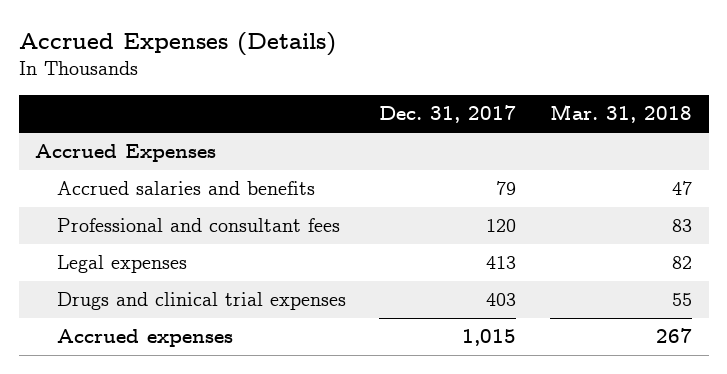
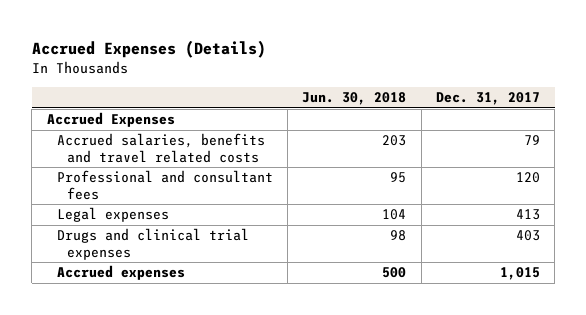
- | Dec. 31, 2017 | Mar. 31, 2018
+ | Jun. 30, 2018 | Dec. 31, 2017
- Accrued salaries and benefits | 79 | 47
+ Accrued salaries, benefits and travel related costs | 203 | 79

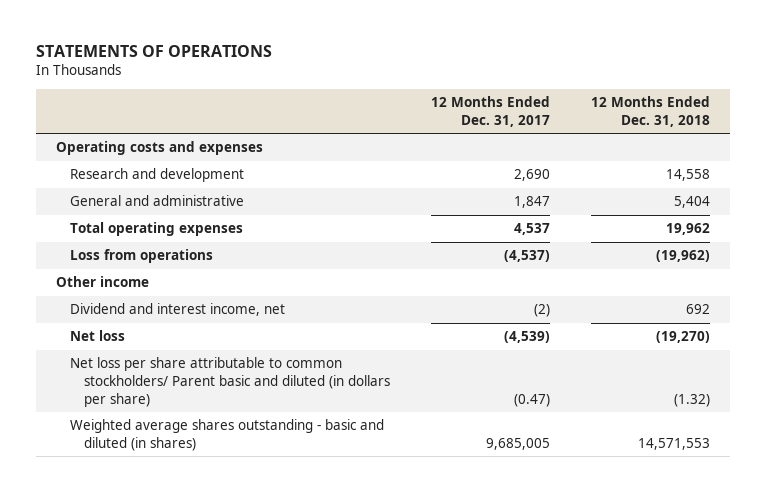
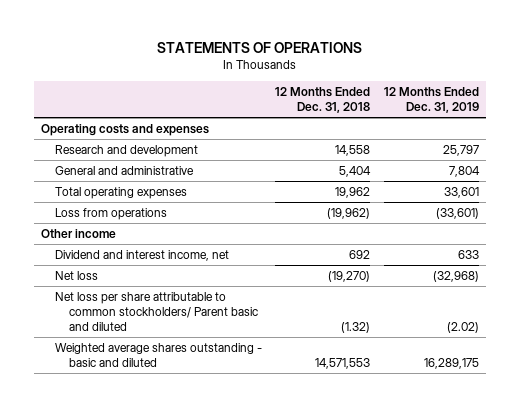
- | 12 Months Ended Dec. 31, 2017 | 12 Months Ended Dec. 31, 2018
+ | 12 Months Ended Dec. 31, 2018 | 12 Months Ended Dec. 31, 2019
- Net loss per share attributable to common stockholders/ Parent basic and diluted (in dollars per share) | (0.47) | (1.32)
- Weighted average shares outstanding - basic and diluted (in shares) | 9,685,005 | 14,571,553
+ Net loss per share attributable to common stockholders/ Parent basic and diluted | (1.32) | (2.02)
+ Weighted average shares outstanding - basic and diluted | 14,571,553 | 16,289,175

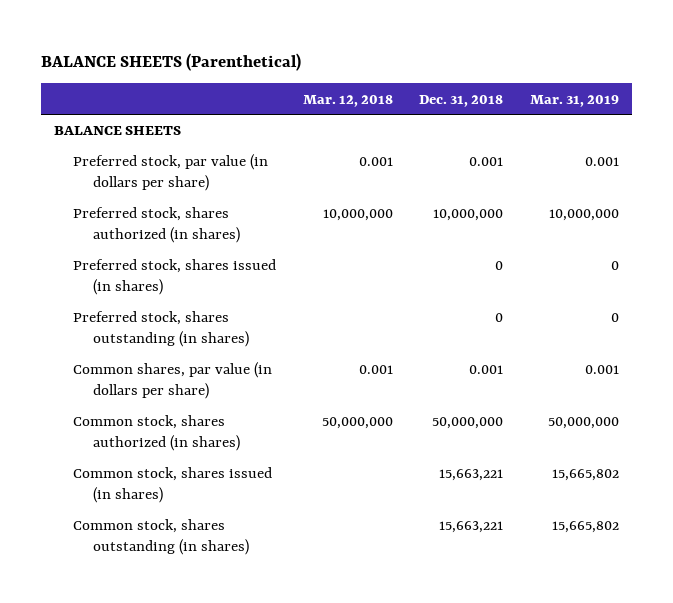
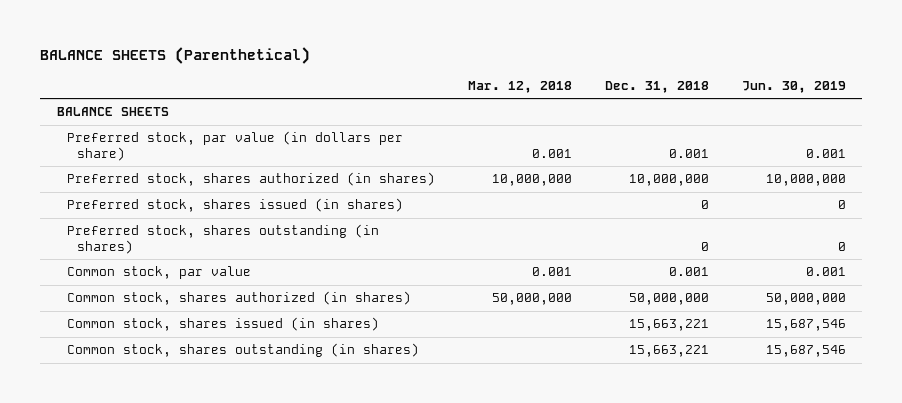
- | Mar. 12, 2018 | Dec. 31, 2018 | Mar. 31, 2019
+ | Mar. 12, 2018 | Dec. 31, 2018 | Jun. 30, 2019
- Common shares, par value (in dollars per share) | 0.001 | 0.001 | 0.001
+ Common stock, par value | 0.001 | 0.001 | 0.001

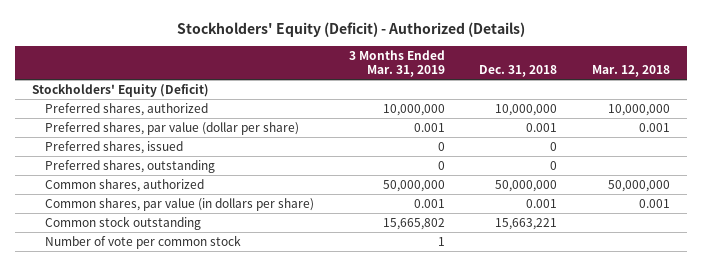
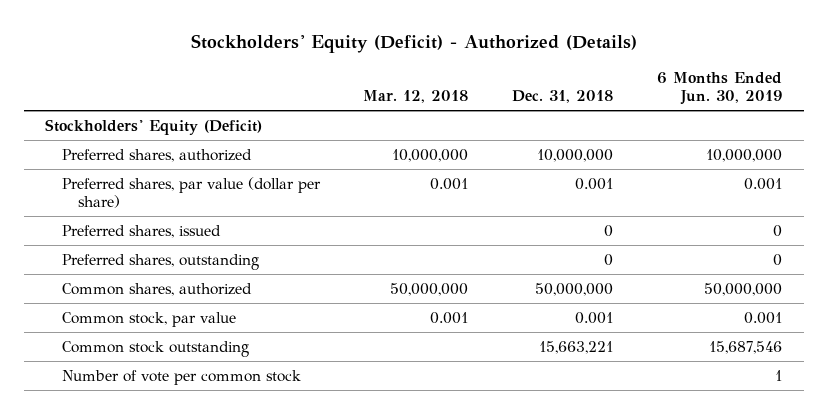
- | 3 Months Ended Mar. 31, 2019 | Dec. 31, 2018 | Mar. 12, 2018
+ | Mar. 12, 2018 | Dec. 31, 2018 | 6 Months Ended Jun. 30, 2019
- Common shares, par value (in dollars per share) | 0.001 | 0.001 | 0.001
+ Common stock, par value | 0.001 | 0.001 | 0.001

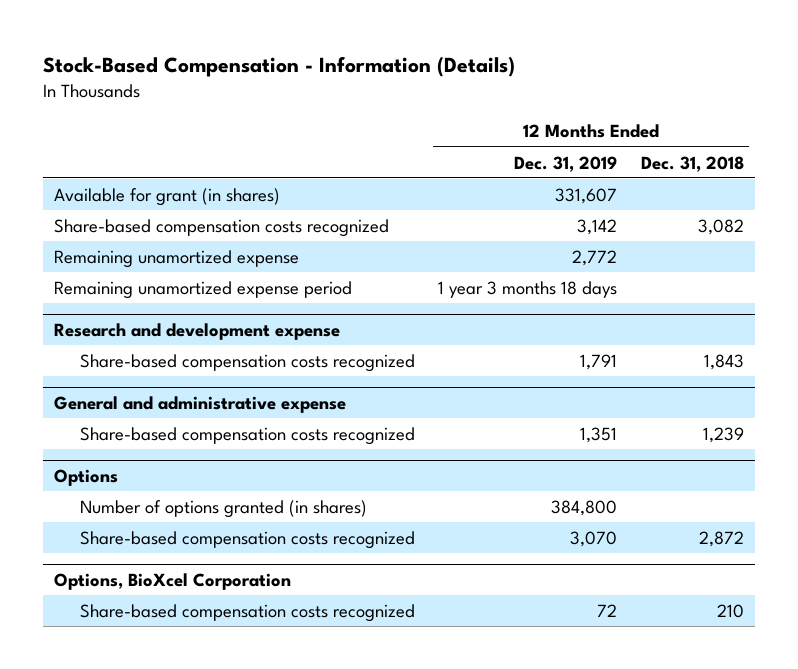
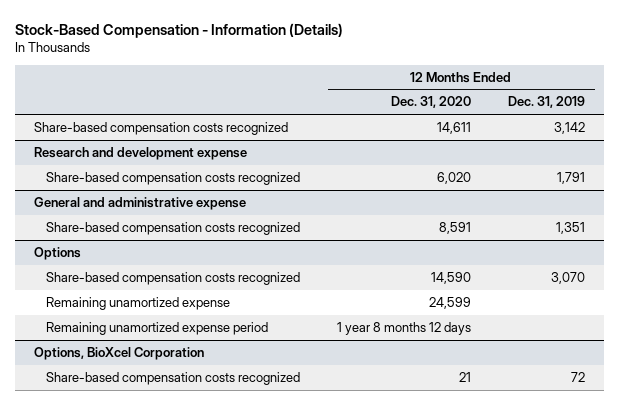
- | 12 Months Ended Dec. 31, 2019 | 12 Months Ended Dec. 31, 2018
+ | 12 Months Ended Dec. 31, 2020 | 12 Months Ended Dec. 31, 2019
- Available for grant (in shares) | 331,607 |
- Remaining unamortized expense | 2,772 |
- Remaining unamortized expense period | 1 year 3 months 18 days |
@ Options
- Number of options granted (in shares) | 384,800 |
+ Remaining unamortized expense | 24,599 |
+ Remaining unamortized expense period | 1 year 8 months 12 days |

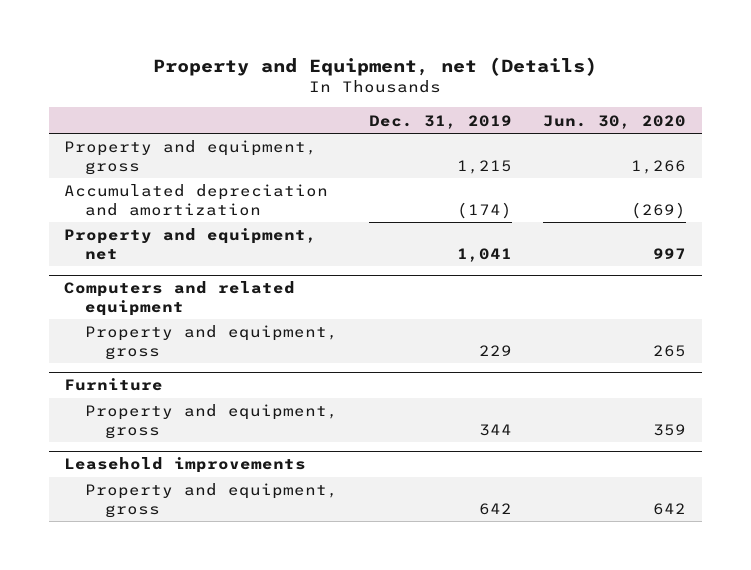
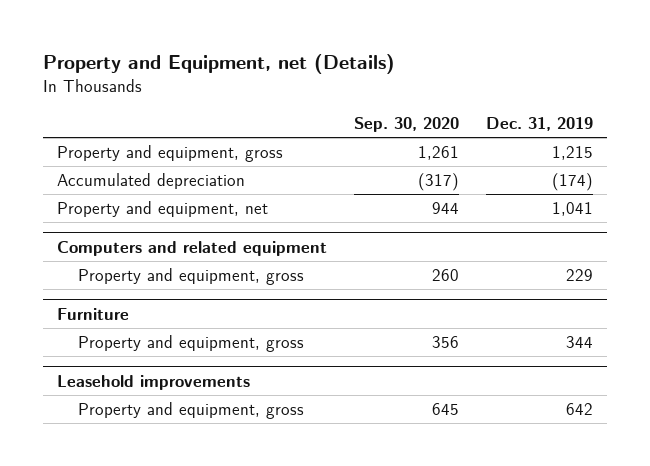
- | Dec. 31, 2019 | Jun. 30, 2020
+ | Sep. 30, 2020 | Dec. 31, 2019
- Accumulated depreciation and amortization | (174) | (269)
+ Accumulated depreciation | (317) | (174)

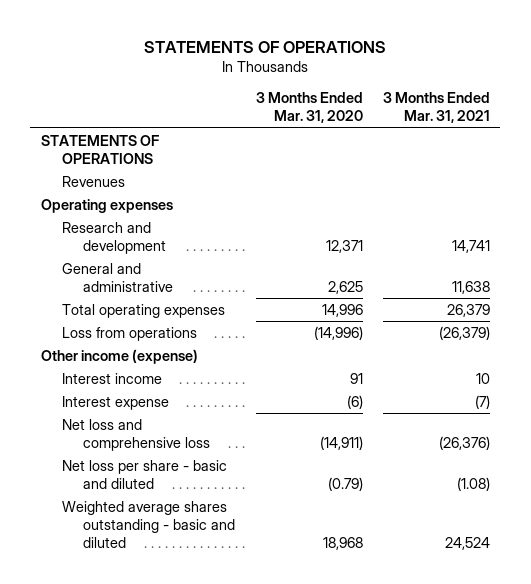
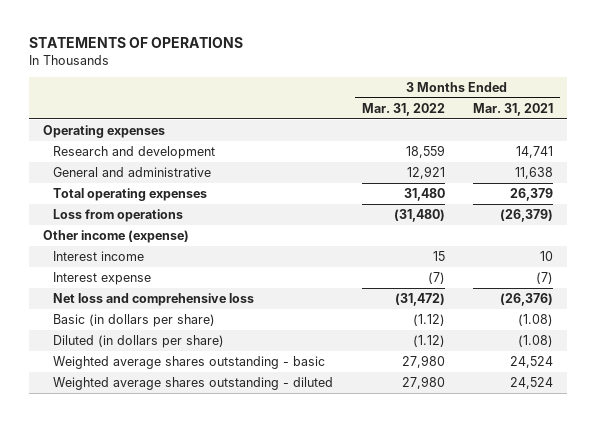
- | 3 Months Ended Mar. 31, 2020 | 3 Months Ended Mar. 31, 2021
+ | 3 Months Ended Mar. 31, 2022 | 3 Months Ended Mar. 31, 2021
- STATEMENTS OF OPERATIONS
- Revenues
- Net loss per share - basic and diluted | (0.79) | (1.08)
- Weighted average shares outstanding - basic and diluted | 18,968 | 24,524
+ Basic (in dollars per share) | (1.12) | (1.08)
+ Diluted (in dollars per share) | (1.12) | (1.08)
+ Weighted average shares outstanding - basic | 27,980 | 24,524
+ Weighted average shares outstanding - diluted | 27,980 | 24,524

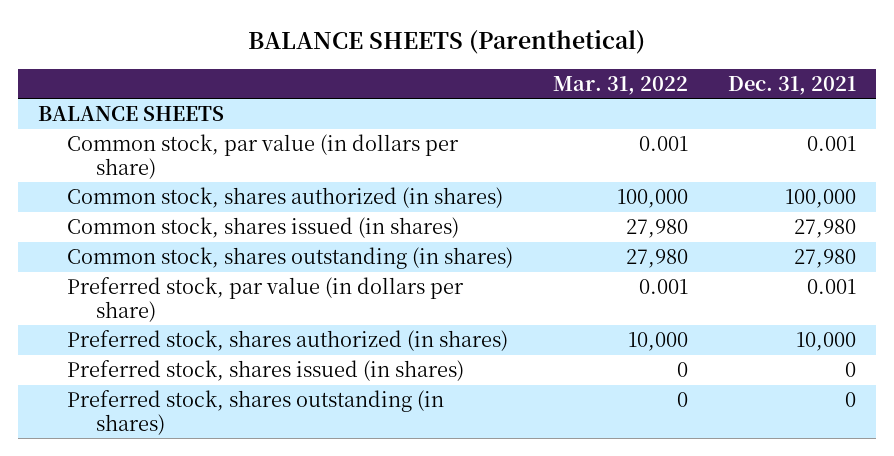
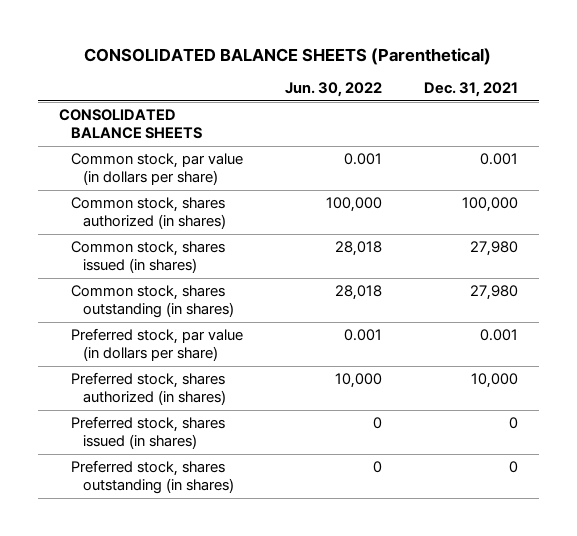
- BALANCE SHEETS (Parenthetical)
+ CONSOLIDATED BALANCE SHEETS (Parenthetical)
- | Mar. 31, 2022 | Dec. 31, 2021
+ | Jun. 30, 2022 | Dec. 31, 2021
- BALANCE SHEETS
+ CONSOLIDATED BALANCE SHEETS

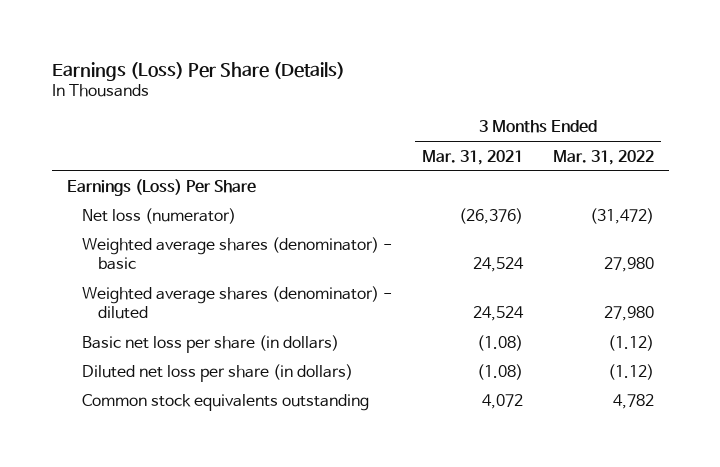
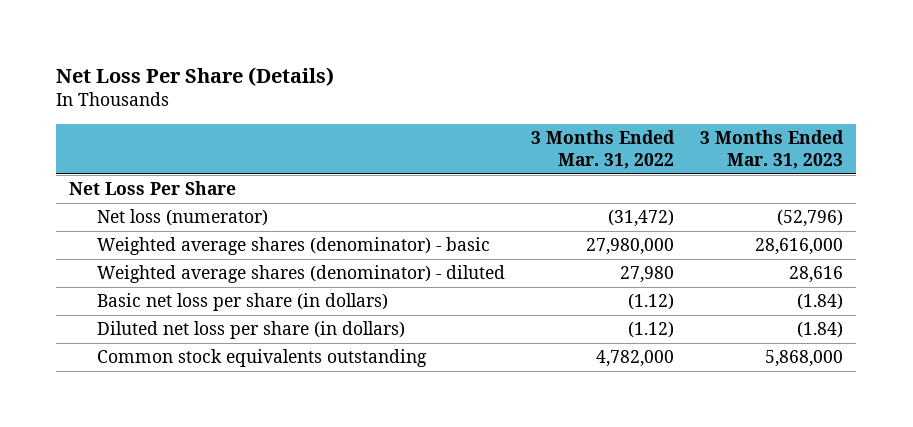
- Earnings (Loss) Per Share (Details)
+ Net Loss Per Share (Details)
- | 3 Months Ended Mar. 31, 2021 | 3 Months Ended Mar. 31, 2022
+ | 3 Months Ended Mar. 31, 2022 | 3 Months Ended Mar. 31, 2023
- Earnings (Loss) Per Share
+ Net Loss Per Share
- Weighted average shares (denominator) - basic | 24,524 | 27,980
+ Weighted average shares (denominator) - basic | 27,980,000 | 28,616,000
- Common stock equivalents outstanding | 4,072 | 4,782
+ Common stock equivalents outstanding | 4,782,000 | 5,868,000

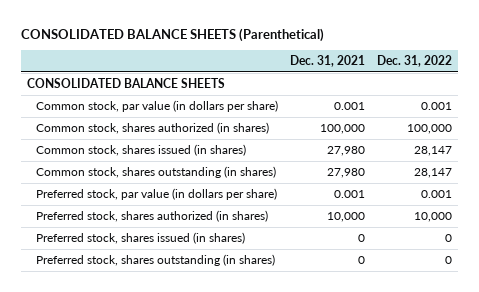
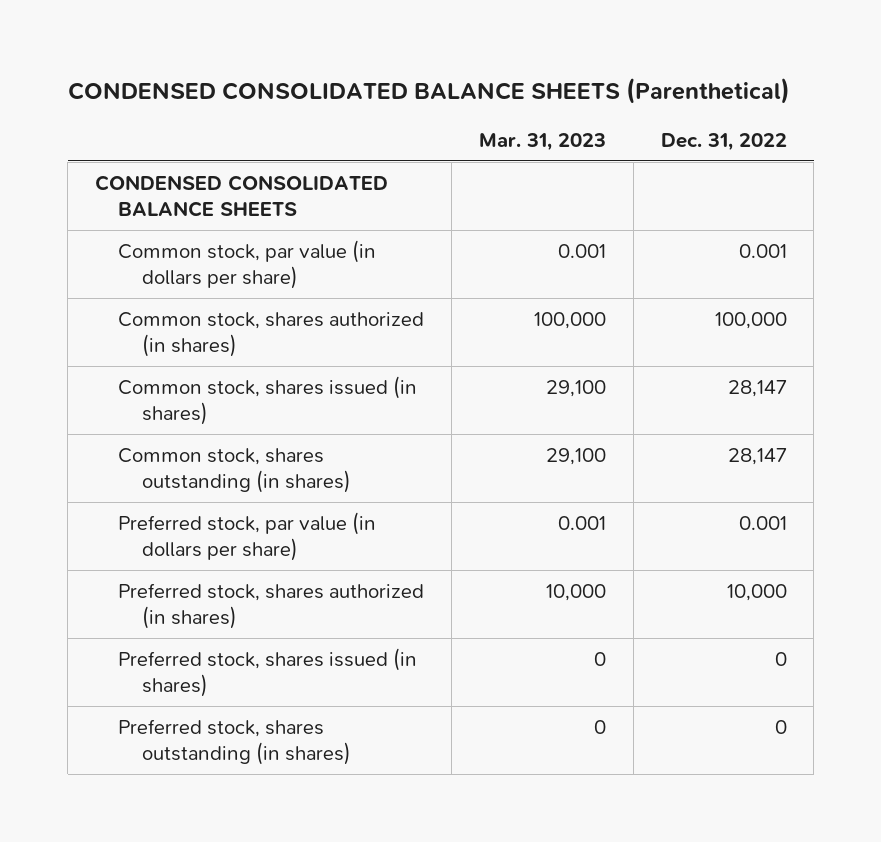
- CONSOLIDATED BALANCE SHEETS (Parenthetical)
+ CONDENSED CONSOLIDATED BALANCE SHEETS (Parenthetical)
- | Dec. 31, 2021 | Dec. 31, 2022
+ | Mar. 31, 2023 | Dec. 31, 2022
- CONSOLIDATED BALANCE SHEETS
+ CONDENSED CONSOLIDATED BALANCE SHEETS

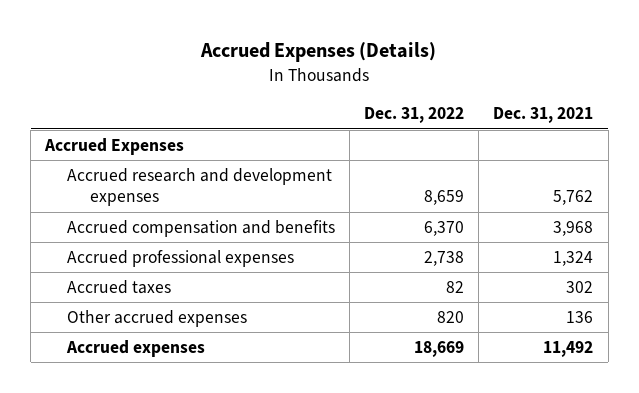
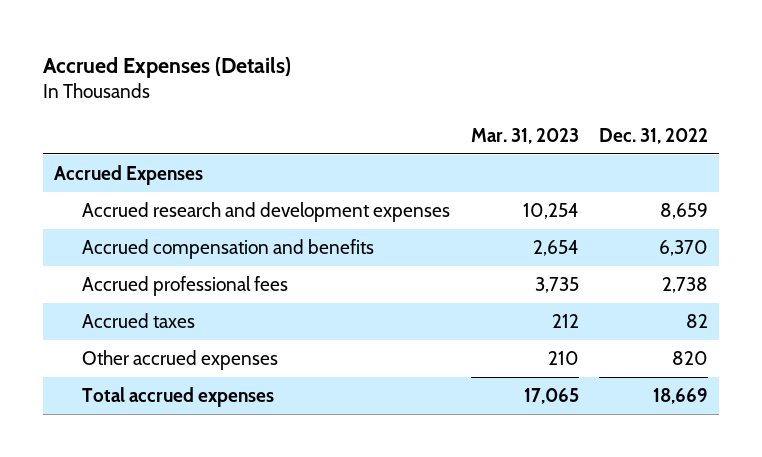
- | Dec. 31, 2022 | Dec. 31, 2021
+ | Mar. 31, 2023 | Dec. 31, 2022
- Accrued professional expenses | 2,738 | 1,324
+ Accrued professional fees | 3,735 | 2,738
- Accrued expenses | 18,669 | 11,492
+ Total accrued expenses | 17,065 | 18,669

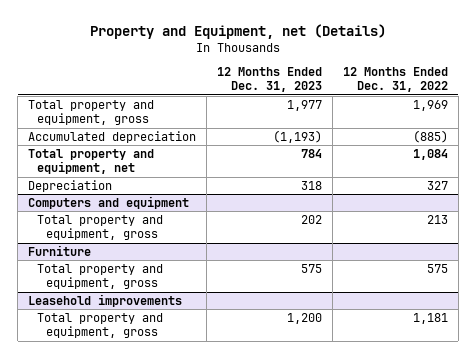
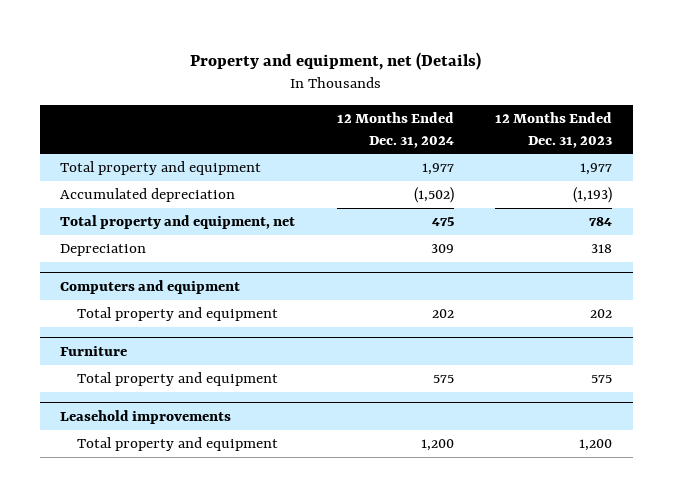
- Property and Equipment, net (Details)
+ Property and equipment, net (Details)
- | 12 Months Ended Dec. 31, 2023 | 12 Months Ended Dec. 31, 2022
+ | 12 Months Ended Dec. 31, 2024 | 12 Months Ended Dec. 31, 2023
- Total property and equipment, gross | 1,977 | 1,969
+ Total property and equipment | 1,977 | 1,977
@ Computers and equipment
- Total property and equipment, gross | 202 | 213
+ Total property and equipment | 202 | 202
@ Furniture
- Total property and equipment, gross | 575 | 575
+ Total property and equipment | 575 | 575
@ Leasehold improvements
- Total property and equipment, gross | 1,200 | 1,181
+ Total property and equipment | 1,200 | 1,200

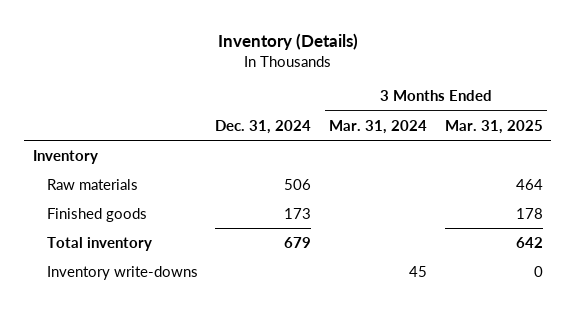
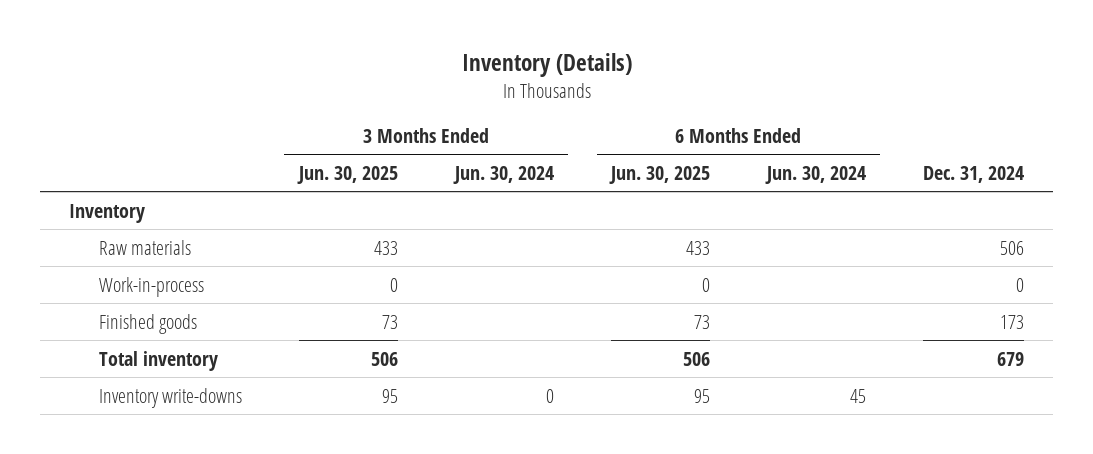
- | Dec. 31, 2024 | 3 Months Ended Mar. 31, 2024 | 3 Months Ended Mar. 31, 2025
+ | 3 Months Ended Jun. 30, 2025 | 3 Months Ended Jun. 30, 2024 | 6 Months Ended Jun. 30, 2025 | 6 Months Ended Jun. 30, 2024 | Dec. 31, 2024
+ Work-in-process | 0 | | 0 | | 0

